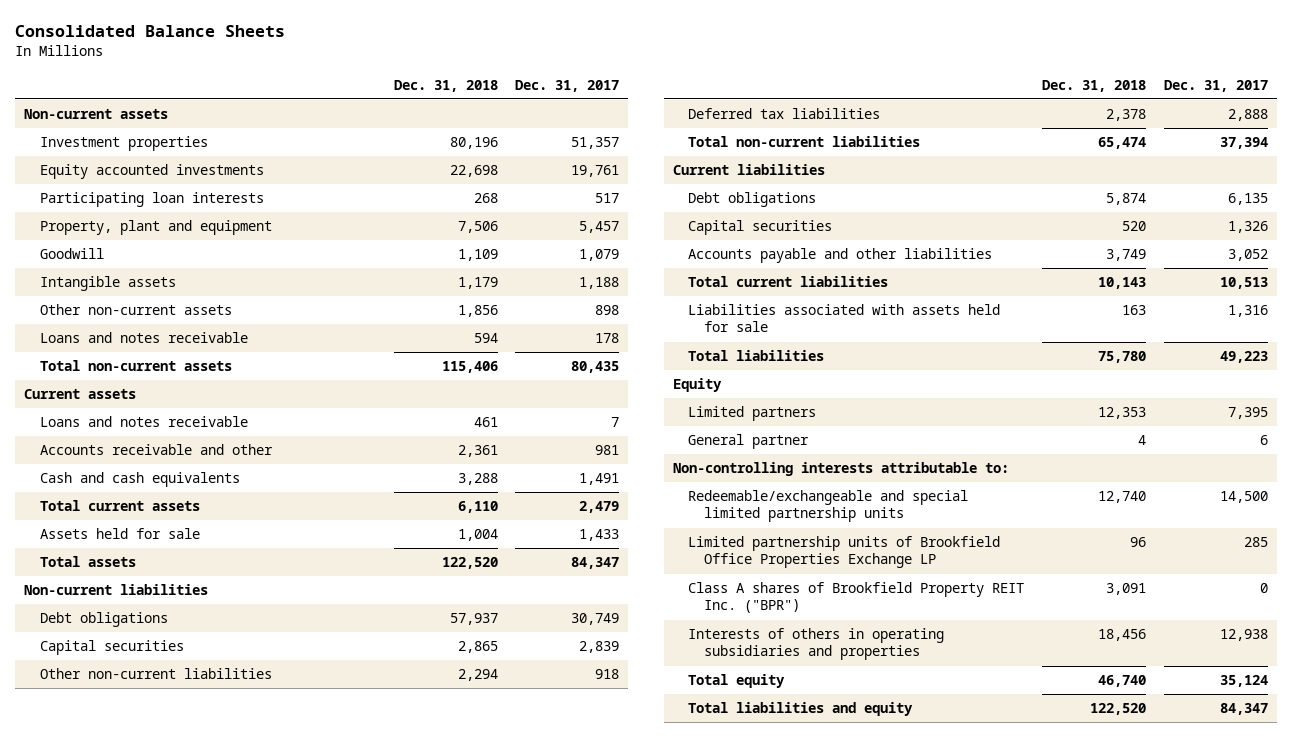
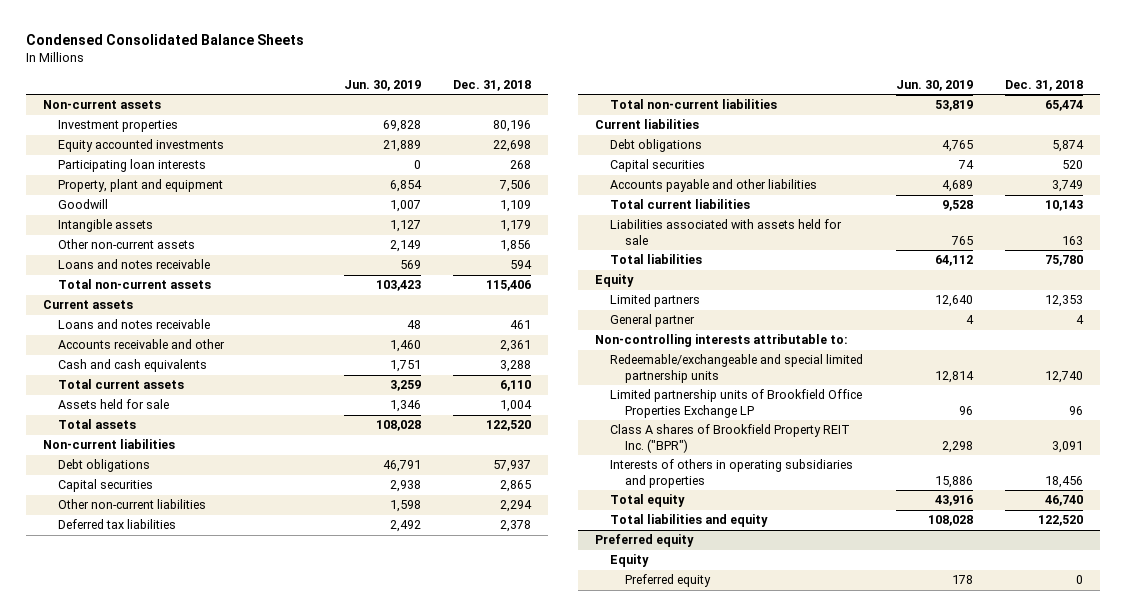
- Consolidated Balance Sheets
+ Condensed Consolidated Balance Sheets
- | Dec. 31, 2018 | Dec. 31, 2017
+ | Jun. 30, 2019 | Dec. 31, 2018
+ Preferred equity
+ Equity
+ Preferred equity | 178 | 0

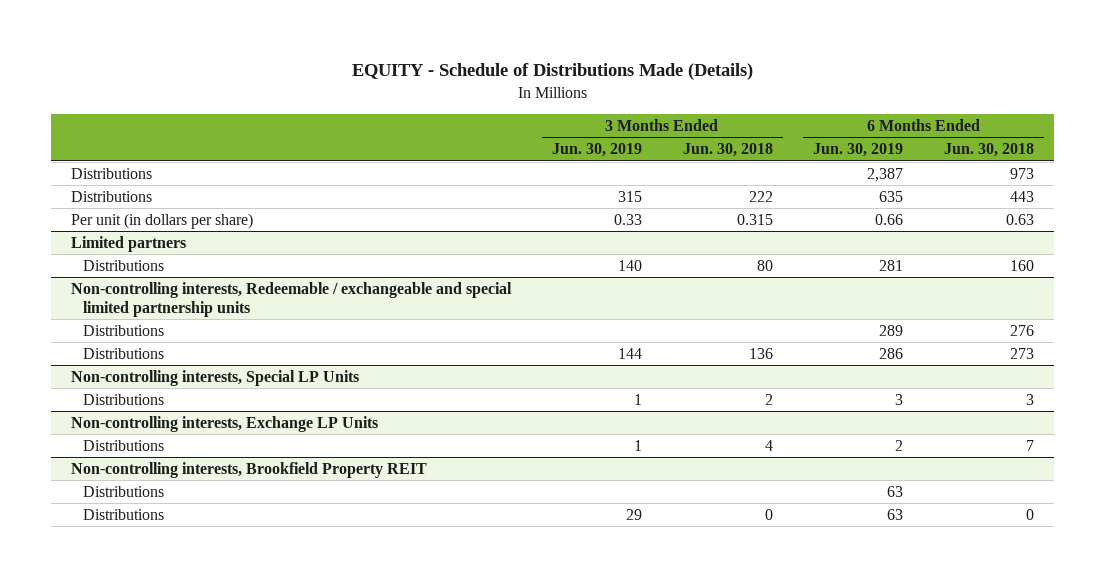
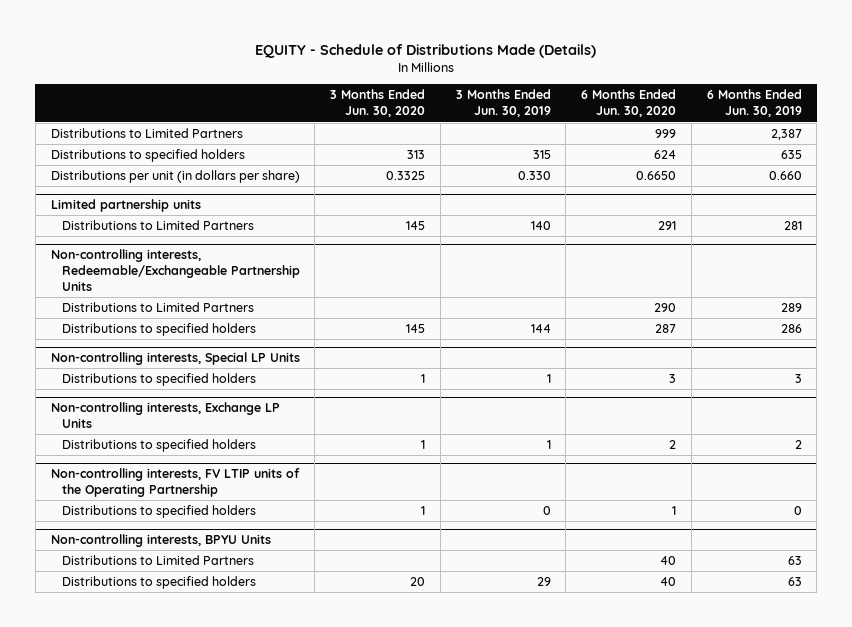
- | 3 Months Ended Jun. 30, 2019 | 3 Months Ended Jun. 30, 2018 | 6 Months Ended Jun. 30, 2019 | 6 Months Ended Jun. 30, 2018
+ | 3 Months Ended Jun. 30, 2020 | 3 Months Ended Jun. 30, 2019 | 6 Months Ended Jun. 30, 2020 | 6 Months Ended Jun. 30, 2019
- Distributions | | | 2,387 | 973
- Distributions | 315 | 222 | 635 | 443
- Per unit (in dollars per share) | 0.33 | 0.315 | 0.66 | 0.63
- Limited partners
- Distributions | 140 | 80 | 281 | 160
- Non-controlling interests, Redeemable / exchangeable and special limited partnership units
- Distributions | | | 289 | 276
- Distributions | 144 | 136 | 286 | 273
+ Distributions to Limited Partners | | | 999 | 2,387
+ Distributions to specified holders | 313 | 315 | 624 | 635
+ Distributions per unit (in dollars per share) | 0.3325 | 0.330 | 0.6650 | 0.660
+ Limited partnership units
+ Distributions to Limited Partners | 145 | 140 | 291 | 281
+ Non-controlling interests, Redeemable/Exchangeable Partnership Units
+ Distributions to Limited Partners | | | 290 | 289
+ Distributions to specified holders | 145 | 144 | 287 | 286
@ Non-controlling interests, Special LP Units
- Distributions | 1 | 2 | 3 | 3
+ Distributions to specified holders | 1 | 1 | 3 | 3
@ Non-controlling interests, Exchange LP Units
- Distributions | 1 | 4 | 2 | 7
- Non-controlling interests, Brookfield Property REIT
- Distributions | | | 63 |
- Distributions | 29 | 0 | 63 | 0
@ Non-controlling interests, Exchange LP Units
+ Distributions to specified holders | 1 | 1 | 2 | 2
+ Non-controlling interests, FV LTIP units of the Operating Partnership
+ Distributions to specified holders | 1 | 0 | 1 | 0
+ Non-controlling interests, BPYU Units
+ Distributions to Limited Partners | | | 40 | 63
+ Distributions to specified holders | 20 | 29 | 40 | 63

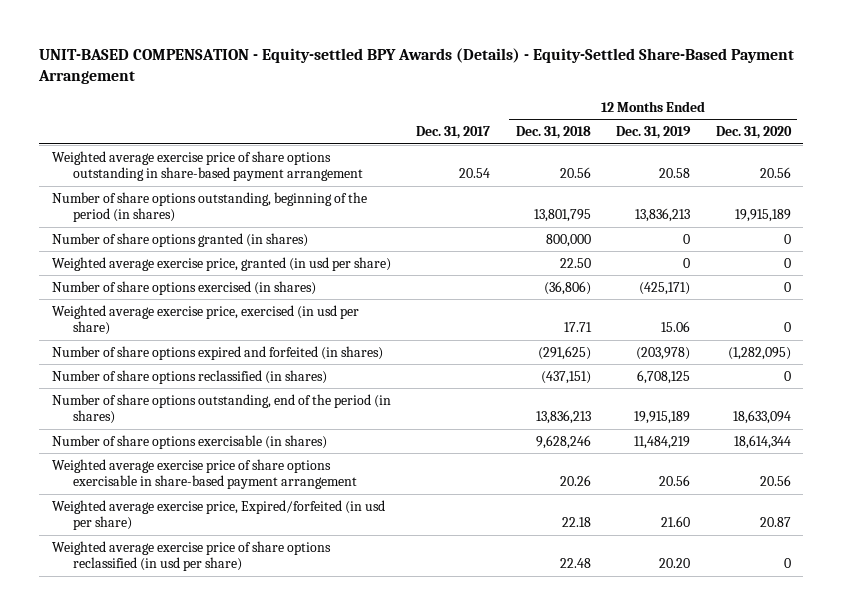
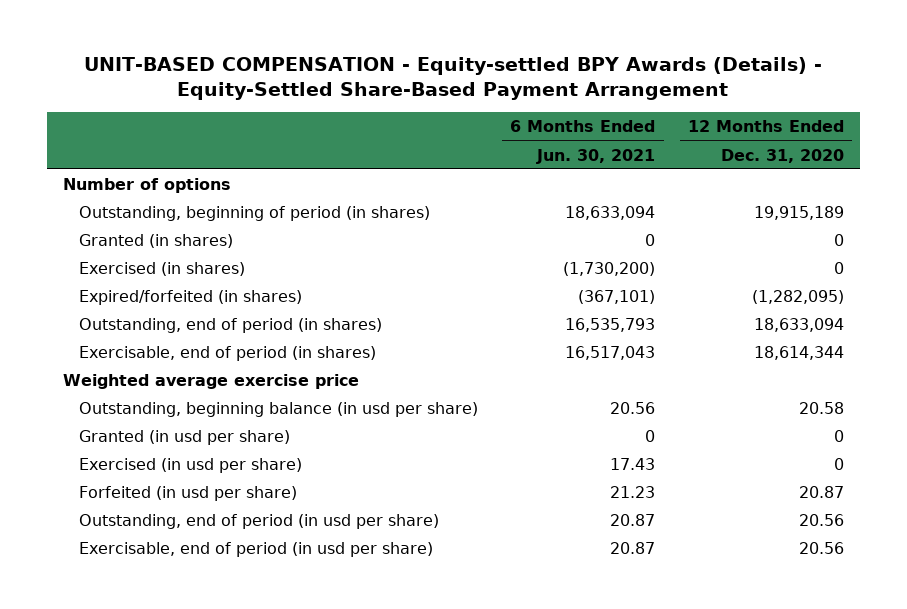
- | Dec. 31, 2017 | 12 Months Ended Dec. 31, 2018 | 12 Months Ended Dec. 31, 2019 | 12 Months Ended Dec. 31, 2020
+ | 6 Months Ended Jun. 30, 2021 | 12 Months Ended Dec. 31, 2020
- Weighted average exercise price of share options outstanding in share-based payment arrangement | 20.54 | 20.56 | 20.58 | 20.56
- Number of share options outstanding, beginning of the period (in shares) | | 13,801,795 | 13,836,213 | 19,915,189
- Number of share options granted (in shares) | | 800,000 | 0 | 0
- Weighted average exercise price, granted (in usd per share) | | 22.50 | 0 | 0
- Number of share options exercised (in shares) | | (36,806) | (425,171) | 0
- Weighted average exercise price, exercised (in usd per share) | | 17.71 | 15.06 | 0
- Number of share options expired and forfeited (in shares) | | (291,625) | (203,978) | (1,282,095)
- Number of share options reclassified (in shares) | | (437,151) | 6,708,125 | 0
- Number of share options outstanding, end of the period (in shares) | | 13,836,213 | 19,915,189 | 18,633,094
- Number of share options exercisable (in shares) | | 9,628,246 | 11,484,219 | 18,614,344
- Weighted average exercise price of share options exercisable in share-based payment arrangement | | 20.26 | 20.56 | 20.56
- Weighted average exercise price, Expired/forfeited (in usd per share) | | 22.18 | 21.60 | 20.87
- Weighted average exercise price of share options reclassified (in usd per share) | | 22.48 | 20.20 | 0
+ Number of options
+ Outstanding, beginning of period (in shares) | 18,633,094 | 19,915,189
+ Granted (in shares) | 0 | 0
+ Exercised (in shares) | (1,730,200) | 0
+ Expired/forfeited (in shares) | (367,101) | (1,282,095)
+ Outstanding, end of period (in shares) | 16,535,793 | 18,633,094
+ Exercisable, end of period (in shares) | 16,517,043 | 18,614,344
+ Weighted average exercise price
+ Outstanding, beginning balance (in usd per share) | 20.56 | 20.58
+ Granted (in usd per share) | 0 | 0
+ Exercised (in usd per share) | 17.43 | 0
+ Forfeited (in usd per share) | 21.23 | 20.87
+ Outstanding, end of period (in usd per share) | 20.87 | 20.56
+ Exercisable, end of period (in usd per share) | 20.87 | 20.56

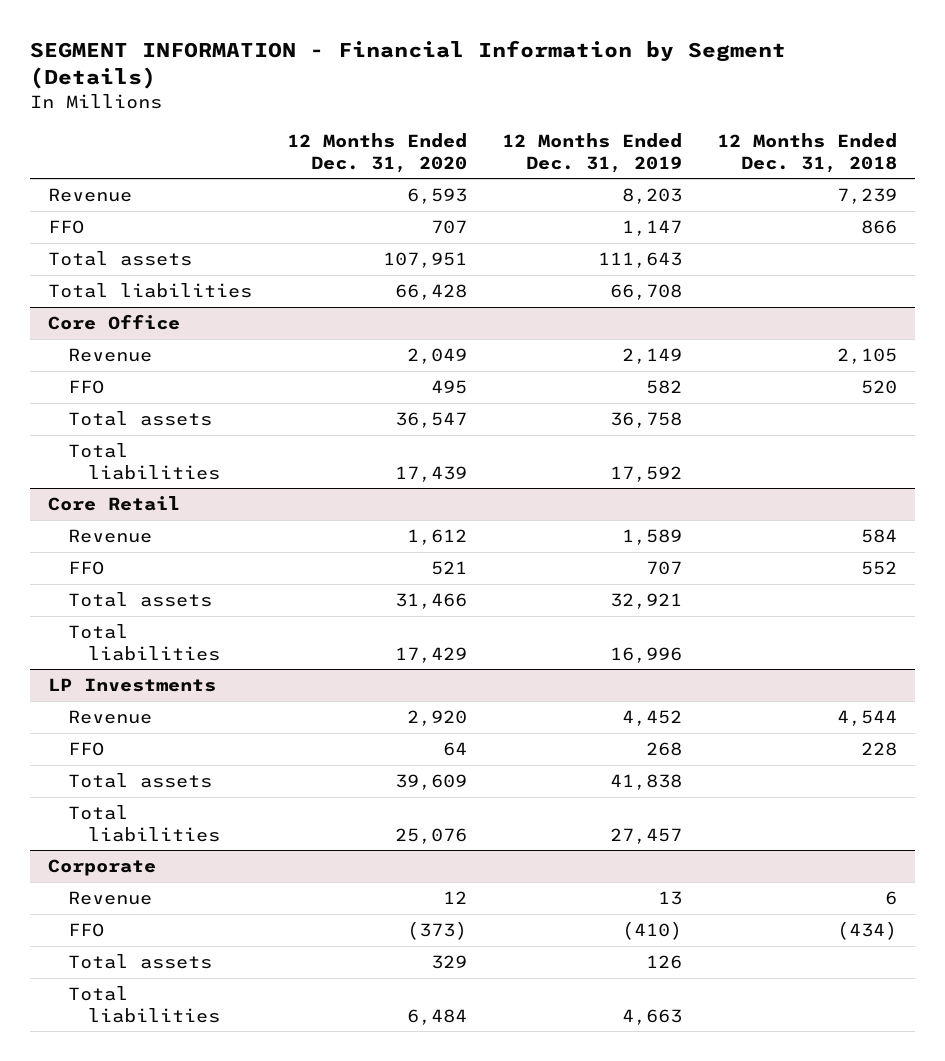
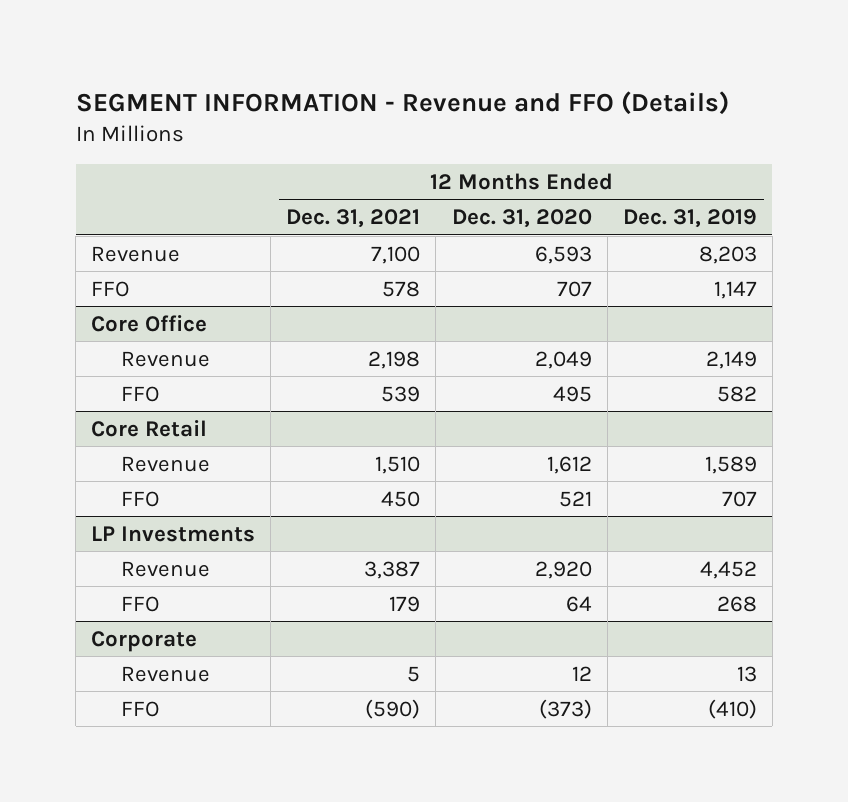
- SEGMENT INFORMATION - Financial Information by Segment (Details)
+ SEGMENT INFORMATION - Revenue and FFO (Details)
- | 12 Months Ended Dec. 31, 2020 | 12 Months Ended Dec. 31, 2019 | 12 Months Ended Dec. 31, 2018
+ | 12 Months Ended Dec. 31, 2021 | 12 Months Ended Dec. 31, 2020 | 12 Months Ended Dec. 31, 2019
- Total assets | 107,951 | 111,643 |
- Total liabilities | 66,428 | 66,708 |
@ Core Office
- Total assets | 36,547 | 36,758 |
- Total liabilities | 17,439 | 17,592 |
@ Core Retail
- Total assets | 31,466 | 32,921 |
- Total liabilities | 17,429 | 16,996 |
@ LP Investments
- Total assets | 39,609 | 41,838 |
- Total liabilities | 25,076 | 27,457 |
@ Corporate
- Total assets | 329 | 126 |
- Total liabilities | 6,484 | 4,663 |

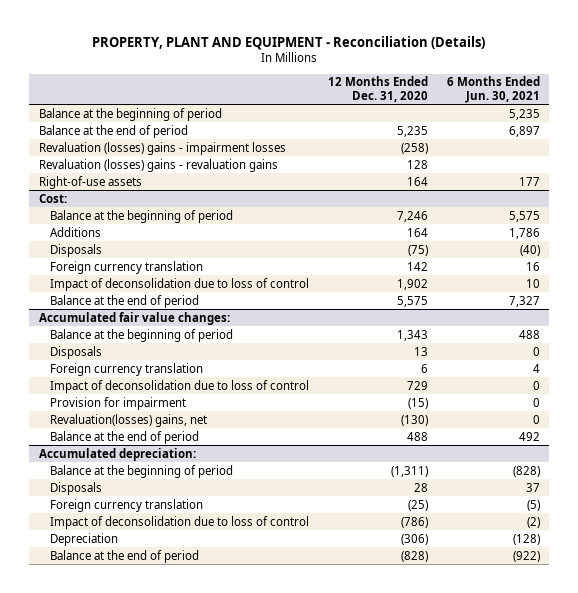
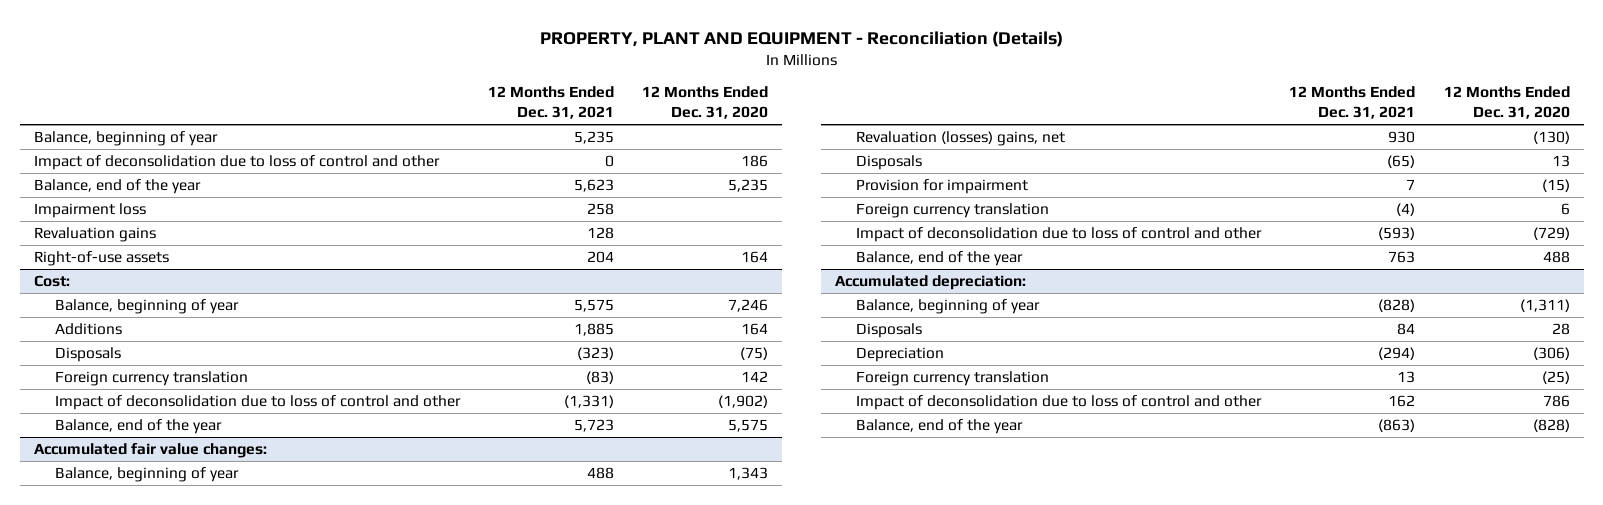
- | 12 Months Ended Dec. 31, 2020 | 6 Months Ended Jun. 30, 2021
+ | 12 Months Ended Dec. 31, 2021 | 12 Months Ended Dec. 31, 2020
- Balance at the beginning of period | | 5,235
- Balance at the end of period | 5,235 | 6,897
- Revaluation (losses) gains - impairment losses | (258) |
- Revaluation (losses) gains - revaluation gains | 128 |
+ Balance, beginning of year | 5,235 |
+ Impact of deconsolidation due to loss of control and other | 0 | 186
+ Balance, end of the year | 5,623 | 5,235
+ Impairment loss | 258 |
+ Revaluation gains | 128 |
@ Cost:
- Balance at the beginning of period | 7,246 | 5,575
+ Balance, beginning of year | 5,575 | 7,246
- Impact of deconsolidation due to loss of control | 1,902 | 10
- Balance at the end of period | 5,575 | 7,327
+ Impact of deconsolidation due to loss of control and other | (1,331) | (1,902)
+ Balance, end of the year | 5,723 | 5,575
@ Accumulated fair value changes:
- Balance at the beginning of period | 1,343 | 488
+ Balance, beginning of year | 488 | 1,343
+ Revaluation (losses) gains, net | 930 | (130)
- Impact of deconsolidation due to loss of control | 729 | 0
- Revaluation(losses) gains, net | (130) | 0
- Balance at the end of period | 488 | 492
moved down: Foreign currency translation | (4) | 6
+ Impact of deconsolidation due to loss of control and other | (593) | (729)
+ Balance, end of the year | 763 | 488
@ Accumulated depreciation:
- Balance at the beginning of period | (1,311) | (828)
+ Balance, beginning of year | (828) | (1,311)
- Impact of deconsolidation due to loss of control | (786) | (2)
- Balance at the end of period | (828) | (922)
moved down: Foreign currency translation | 13 | (25)
+ Impact of deconsolidation due to loss of control and other | 162 | 786
+ Balance, end of the year | (863) | (828)

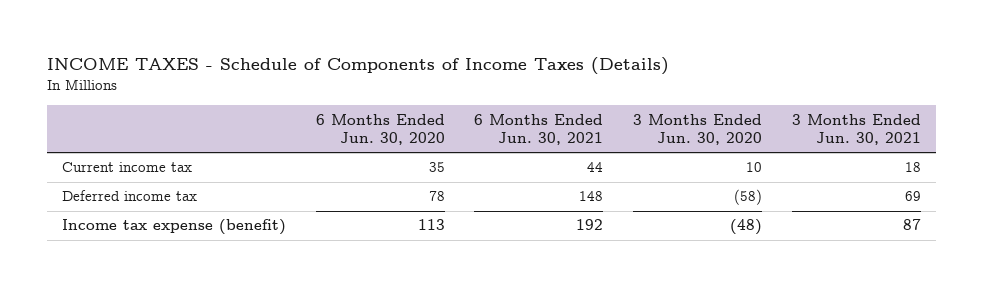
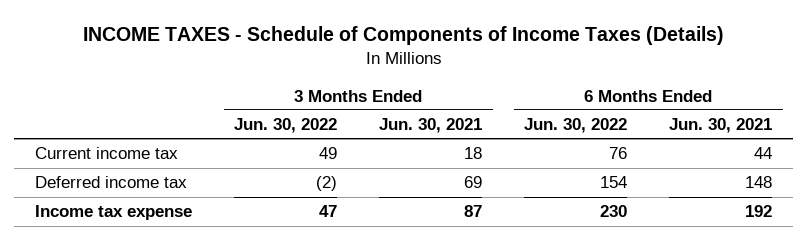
- | 6 Months Ended Jun. 30, 2020 | 6 Months Ended Jun. 30, 2021 | 3 Months Ended Jun. 30, 2020 | 3 Months Ended Jun. 30, 2021
+ | 3 Months Ended Jun. 30, 2022 | 3 Months Ended Jun. 30, 2021 | 6 Months Ended Jun. 30, 2022 | 6 Months Ended Jun. 30, 2021
- Income tax expense (benefit) | 113 | 192 | (48) | 87
+ Income tax expense | 47 | 87 | 230 | 192

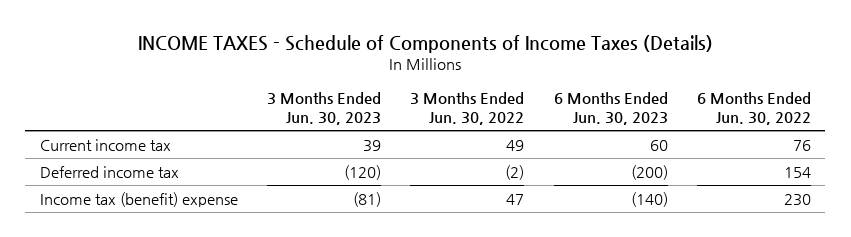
- | 3 Months Ended Jun. 30, 2022 | 3 Months Ended Jun. 30, 2021 | 6 Months Ended Jun. 30, 2022 | 6 Months Ended Jun. 30, 2021
+ | 3 Months Ended Jun. 30, 2023 | 3 Months Ended Jun. 30, 2022 | 6 Months Ended Jun. 30, 2023 | 6 Months Ended Jun. 30, 2022
- Income tax expense | 47 | 87 | 230 | 192
+ Income tax (benefit) expense | (81) | 47 | (140) | 230

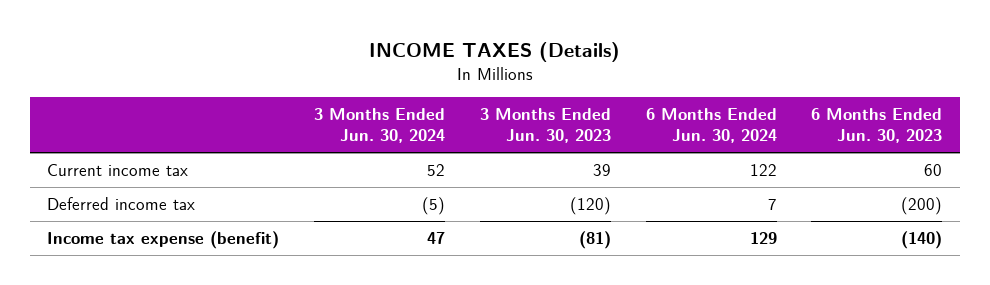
- INCOME TAXES - Schedule of Components of Income Taxes (Details)
+ INCOME TAXES (Details)
- | 3 Months Ended Jun. 30, 2023 | 3 Months Ended Jun. 30, 2022 | 6 Months Ended Jun. 30, 2023 | 6 Months Ended Jun. 30, 2022
+ | 3 Months Ended Jun. 30, 2024 | 3 Months Ended Jun. 30, 2023 | 6 Months Ended Jun. 30, 2024 | 6 Months Ended Jun. 30, 2023
- Income tax (benefit) expense | (81) | 47 | (140) | 230
+ Income tax expense (benefit) | 47 | (81) | 129 | (140)

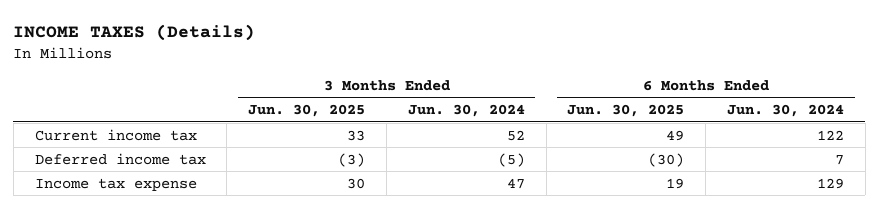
- | 3 Months Ended Jun. 30, 2024 | 3 Months Ended Jun. 30, 2023 | 6 Months Ended Jun. 30, 2024 | 6 Months Ended Jun. 30, 2023
+ | 3 Months Ended Jun. 30, 2025 | 3 Months Ended Jun. 30, 2024 | 6 Months Ended Jun. 30, 2025 | 6 Months Ended Jun. 30, 2024
- Income tax expense (benefit) | 47 | (81) | 129 | (140)
+ Income tax expense | 30 | 47 | 19 | 129

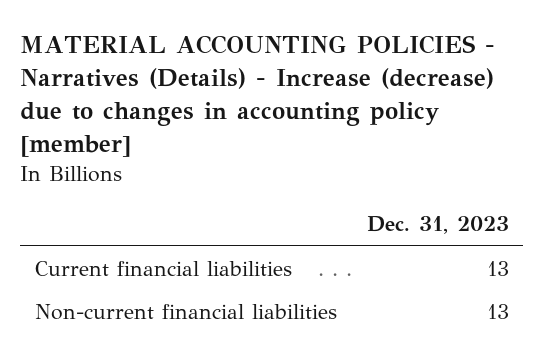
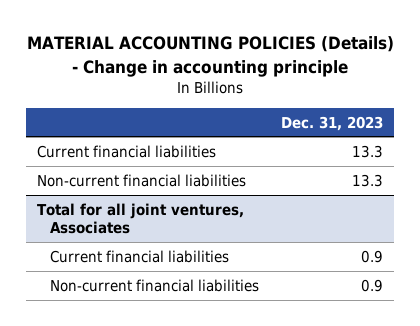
- MATERIAL ACCOUNTING POLICIES - Narratives (Details) - Increase (decrease) due to changes in accounting policy [member]
+ MATERIAL ACCOUNTING POLICIES (Details) - Change in accounting principle
- Current financial liabilities | 13
- Non-current financial liabilities | 13
+ Current financial liabilities | 13.3
+ Non-current financial liabilities | 13.3
+ Total for all joint ventures, Associates
+ Current financial liabilities | 0.9
+ Non-current financial liabilities | 0.9

